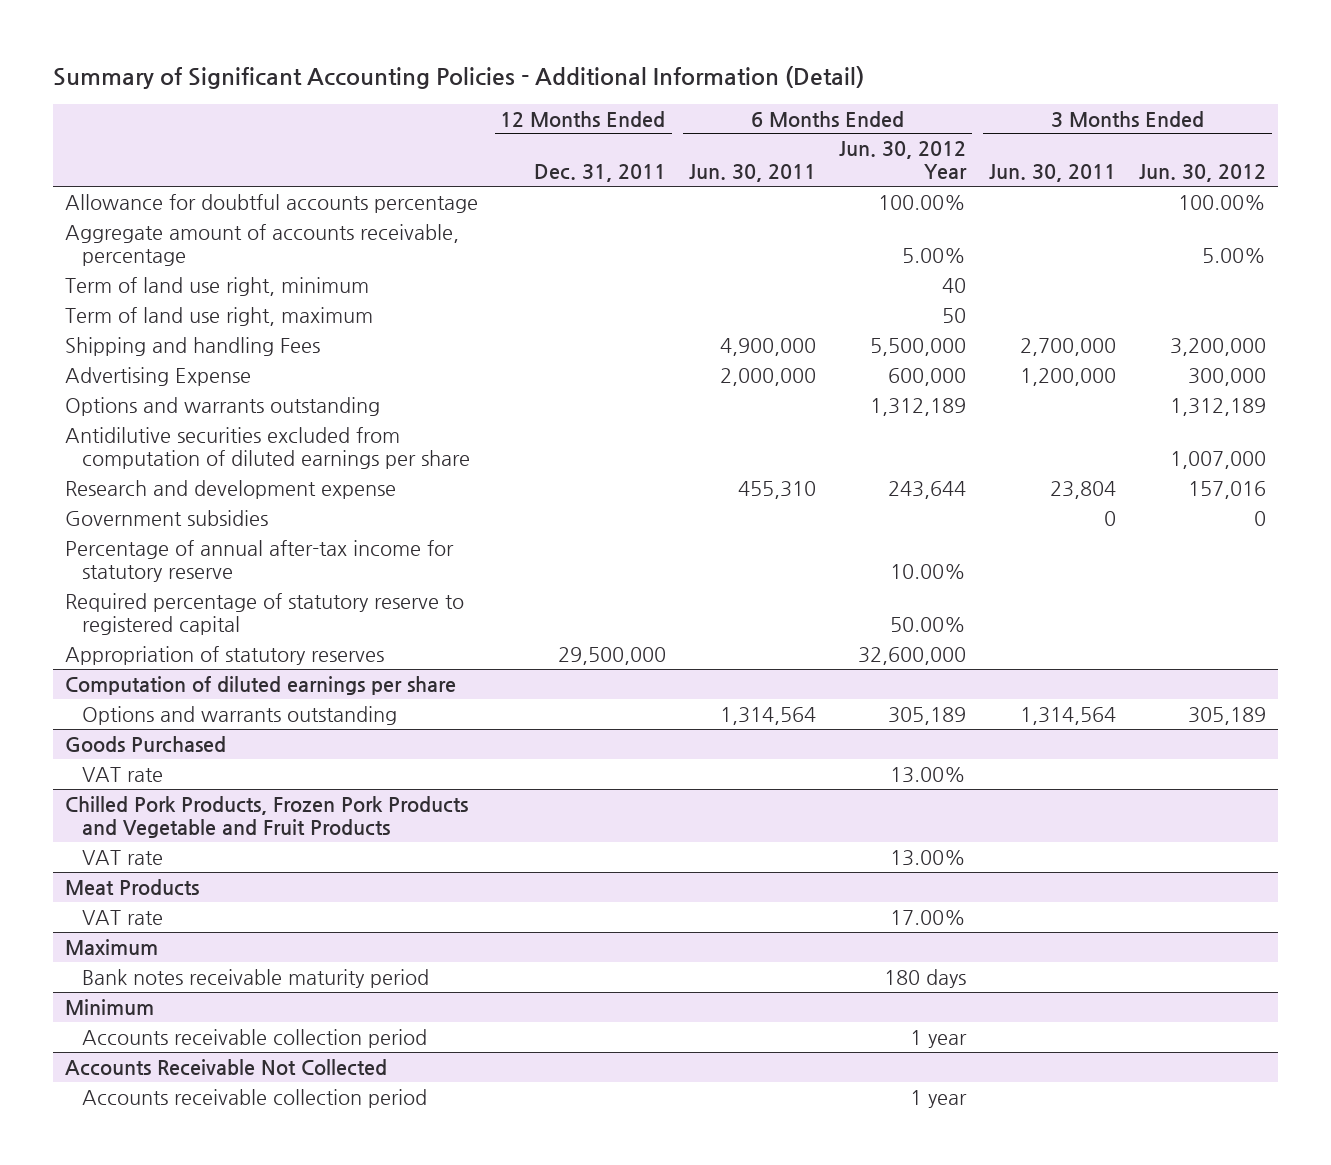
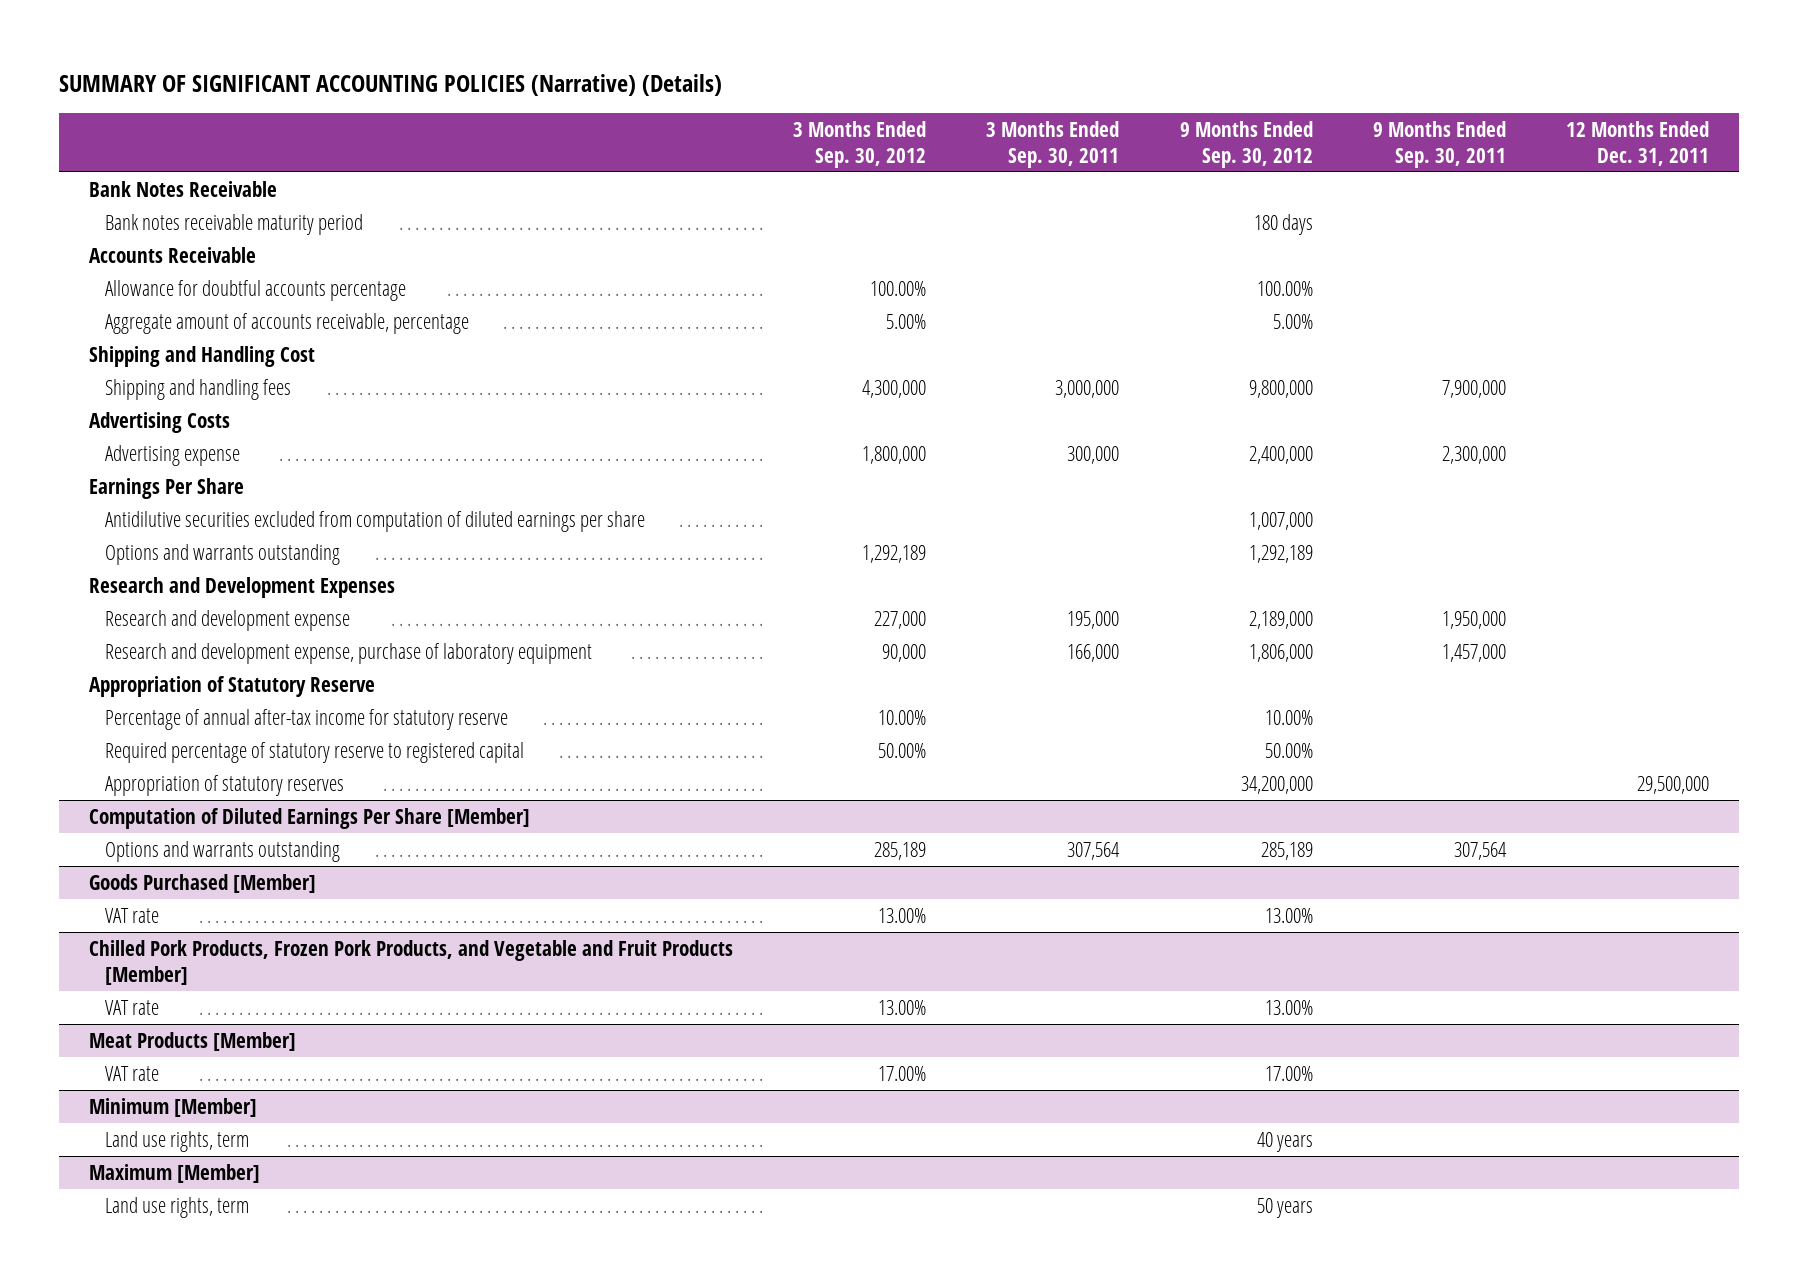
- Summary of Significant Accounting Policies - Additional Information (Detail)
+ SUMMARY OF SIGNIFICANT ACCOUNTING POLICIES (Narrative) (Details)
- | 12 Months Ended Dec. 31, 2011 | 6 Months Ended Jun. 30, 2011 | 6 Months Ended Jun. 30, 2012 Year | 3 Months Ended Jun. 30, 2011 | 3 Months Ended Jun. 30, 2012
+ | 3 Months Ended Sep. 30, 2012 | 3 Months Ended Sep. 30, 2011 | 9 Months Ended Sep. 30, 2012 | 9 Months Ended Sep. 30, 2011 | 12 Months Ended Dec. 31, 2011
+ Bank Notes Receivable
+ Bank notes receivable maturity period | | | 180 days | |
+ Accounts Receivable
- Term of land use right, minimum | | | 40 | |
- Term of land use right, maximum | | | 50 | |
- Shipping and handling Fees | | 4,900,000 | 5,500,000 | 2,700,000 | 3,200,000
- Advertising Expense | | 2,000,000 | 600,000 | 1,200,000 | 300,000
+ Shipping and Handling Cost
+ Shipping and handling fees | 4,300,000 | 3,000,000 | 9,800,000 | 7,900,000 |
+ Advertising Costs
+ Advertising expense | 1,800,000 | 300,000 | 2,400,000 | 2,300,000 |
+ Earnings Per Share
moved down: Options and warrants outstanding | 1,292,189 | | 1,292,189 | |
+ Research and Development Expenses
- Government subsidies | | | | 0 | 0
+ Research and development expense, purchase of laboratory equipment | 90,000 | 166,000 | 1,806,000 | 1,457,000 |
+ Appropriation of Statutory Reserve
- Computation of diluted earnings per share
+ Computation of Diluted Earnings Per Share [Member]
- Goods Purchased
+ Goods Purchased [Member]
- Chilled Pork Products, Frozen Pork Products and Vegetable and Fruit Products
+ Chilled Pork Products, Frozen Pork Products, and Vegetable and Fruit Products [Member]
- Meat Products
+ Meat Products [Member]
- Maximum
- Bank notes receivable maturity period | | | 180 days | |
- Minimum
- Accounts receivable collection period | | | 1 year | |
- Accounts Receivable Not Collected
- Accounts receivable collection period | | | 1 year | |
+ Minimum [Member]
+ Land use rights, term | | | 40 years | |
+ Maximum [Member]
+ Land use rights, term | | | 50 years | |

